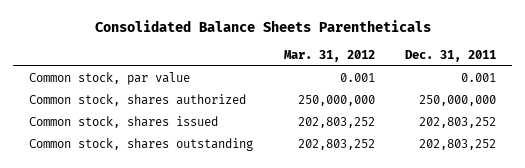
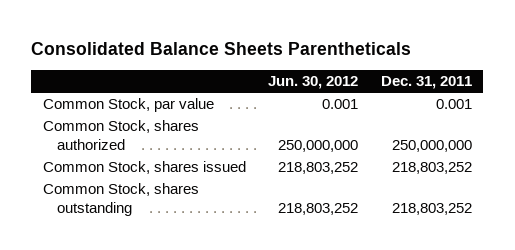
- | Mar. 31, 2012 | Dec. 31, 2011
+ | Jun. 30, 2012 | Dec. 31, 2011
- Common stock, par value | 0.001 | 0.001
- Common stock, shares authorized | 250,000,000 | 250,000,000
- Common stock, shares issued | 202,803,252 | 202,803,252
- Common stock, shares outstanding | 202,803,252 | 202,803,252
+ Common Stock, par value | 0.001 | 0.001
+ Common Stock, shares authorized | 250,000,000 | 250,000,000
+ Common Stock, shares issued | 218,803,252 | 218,803,252
+ Common Stock, shares outstanding | 218,803,252 | 218,803,252

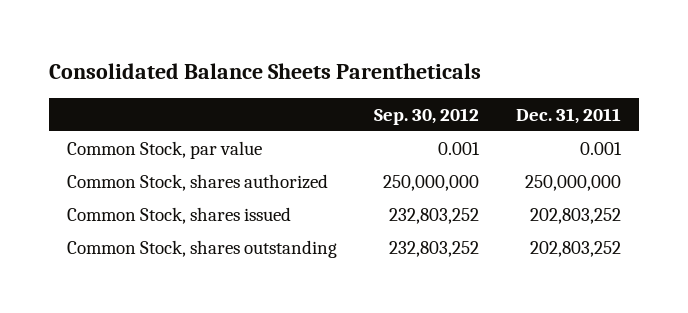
- | Jun. 30, 2012 | Dec. 31, 2011
+ | Sep. 30, 2012 | Dec. 31, 2011
- Common Stock, shares issued | 218,803,252 | 218,803,252
- Common Stock, shares outstanding | 218,803,252 | 218,803,252
+ Common Stock, shares issued | 232,803,252 | 202,803,252
+ Common Stock, shares outstanding | 232,803,252 | 202,803,252

